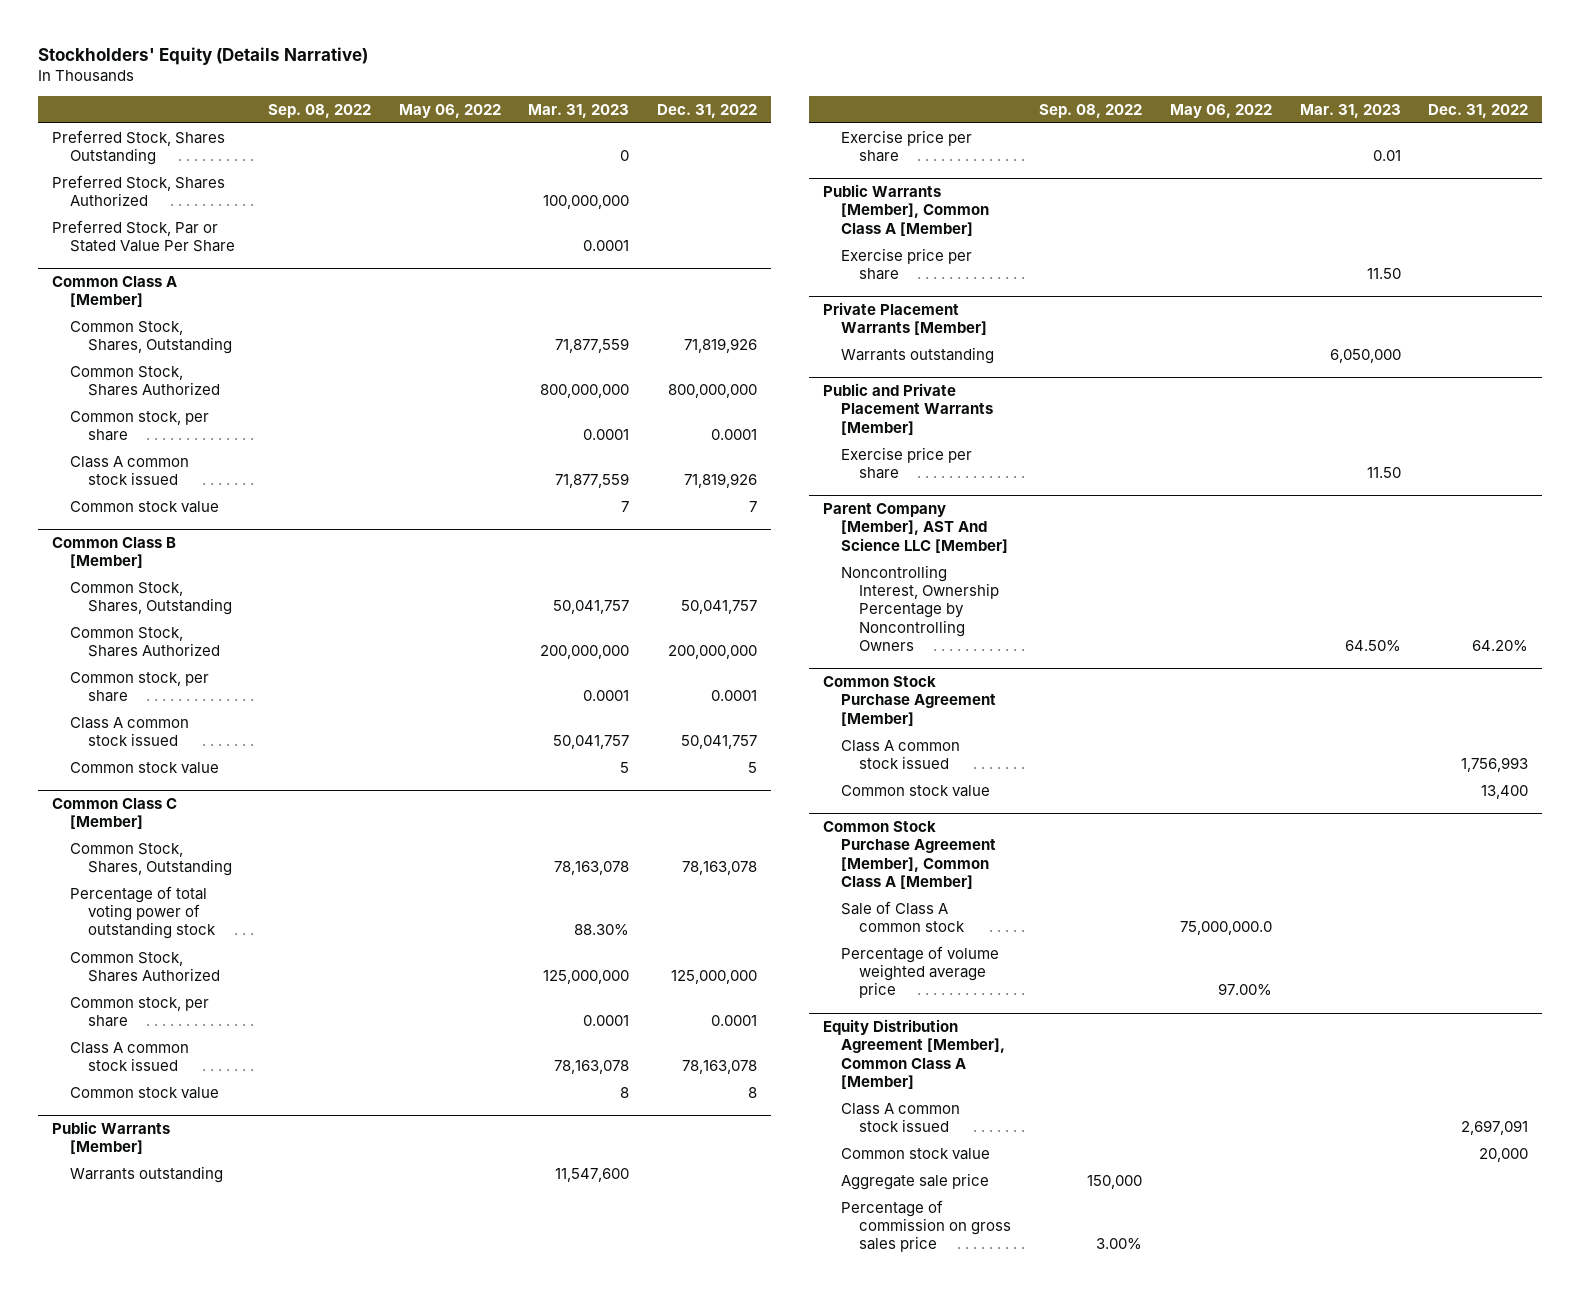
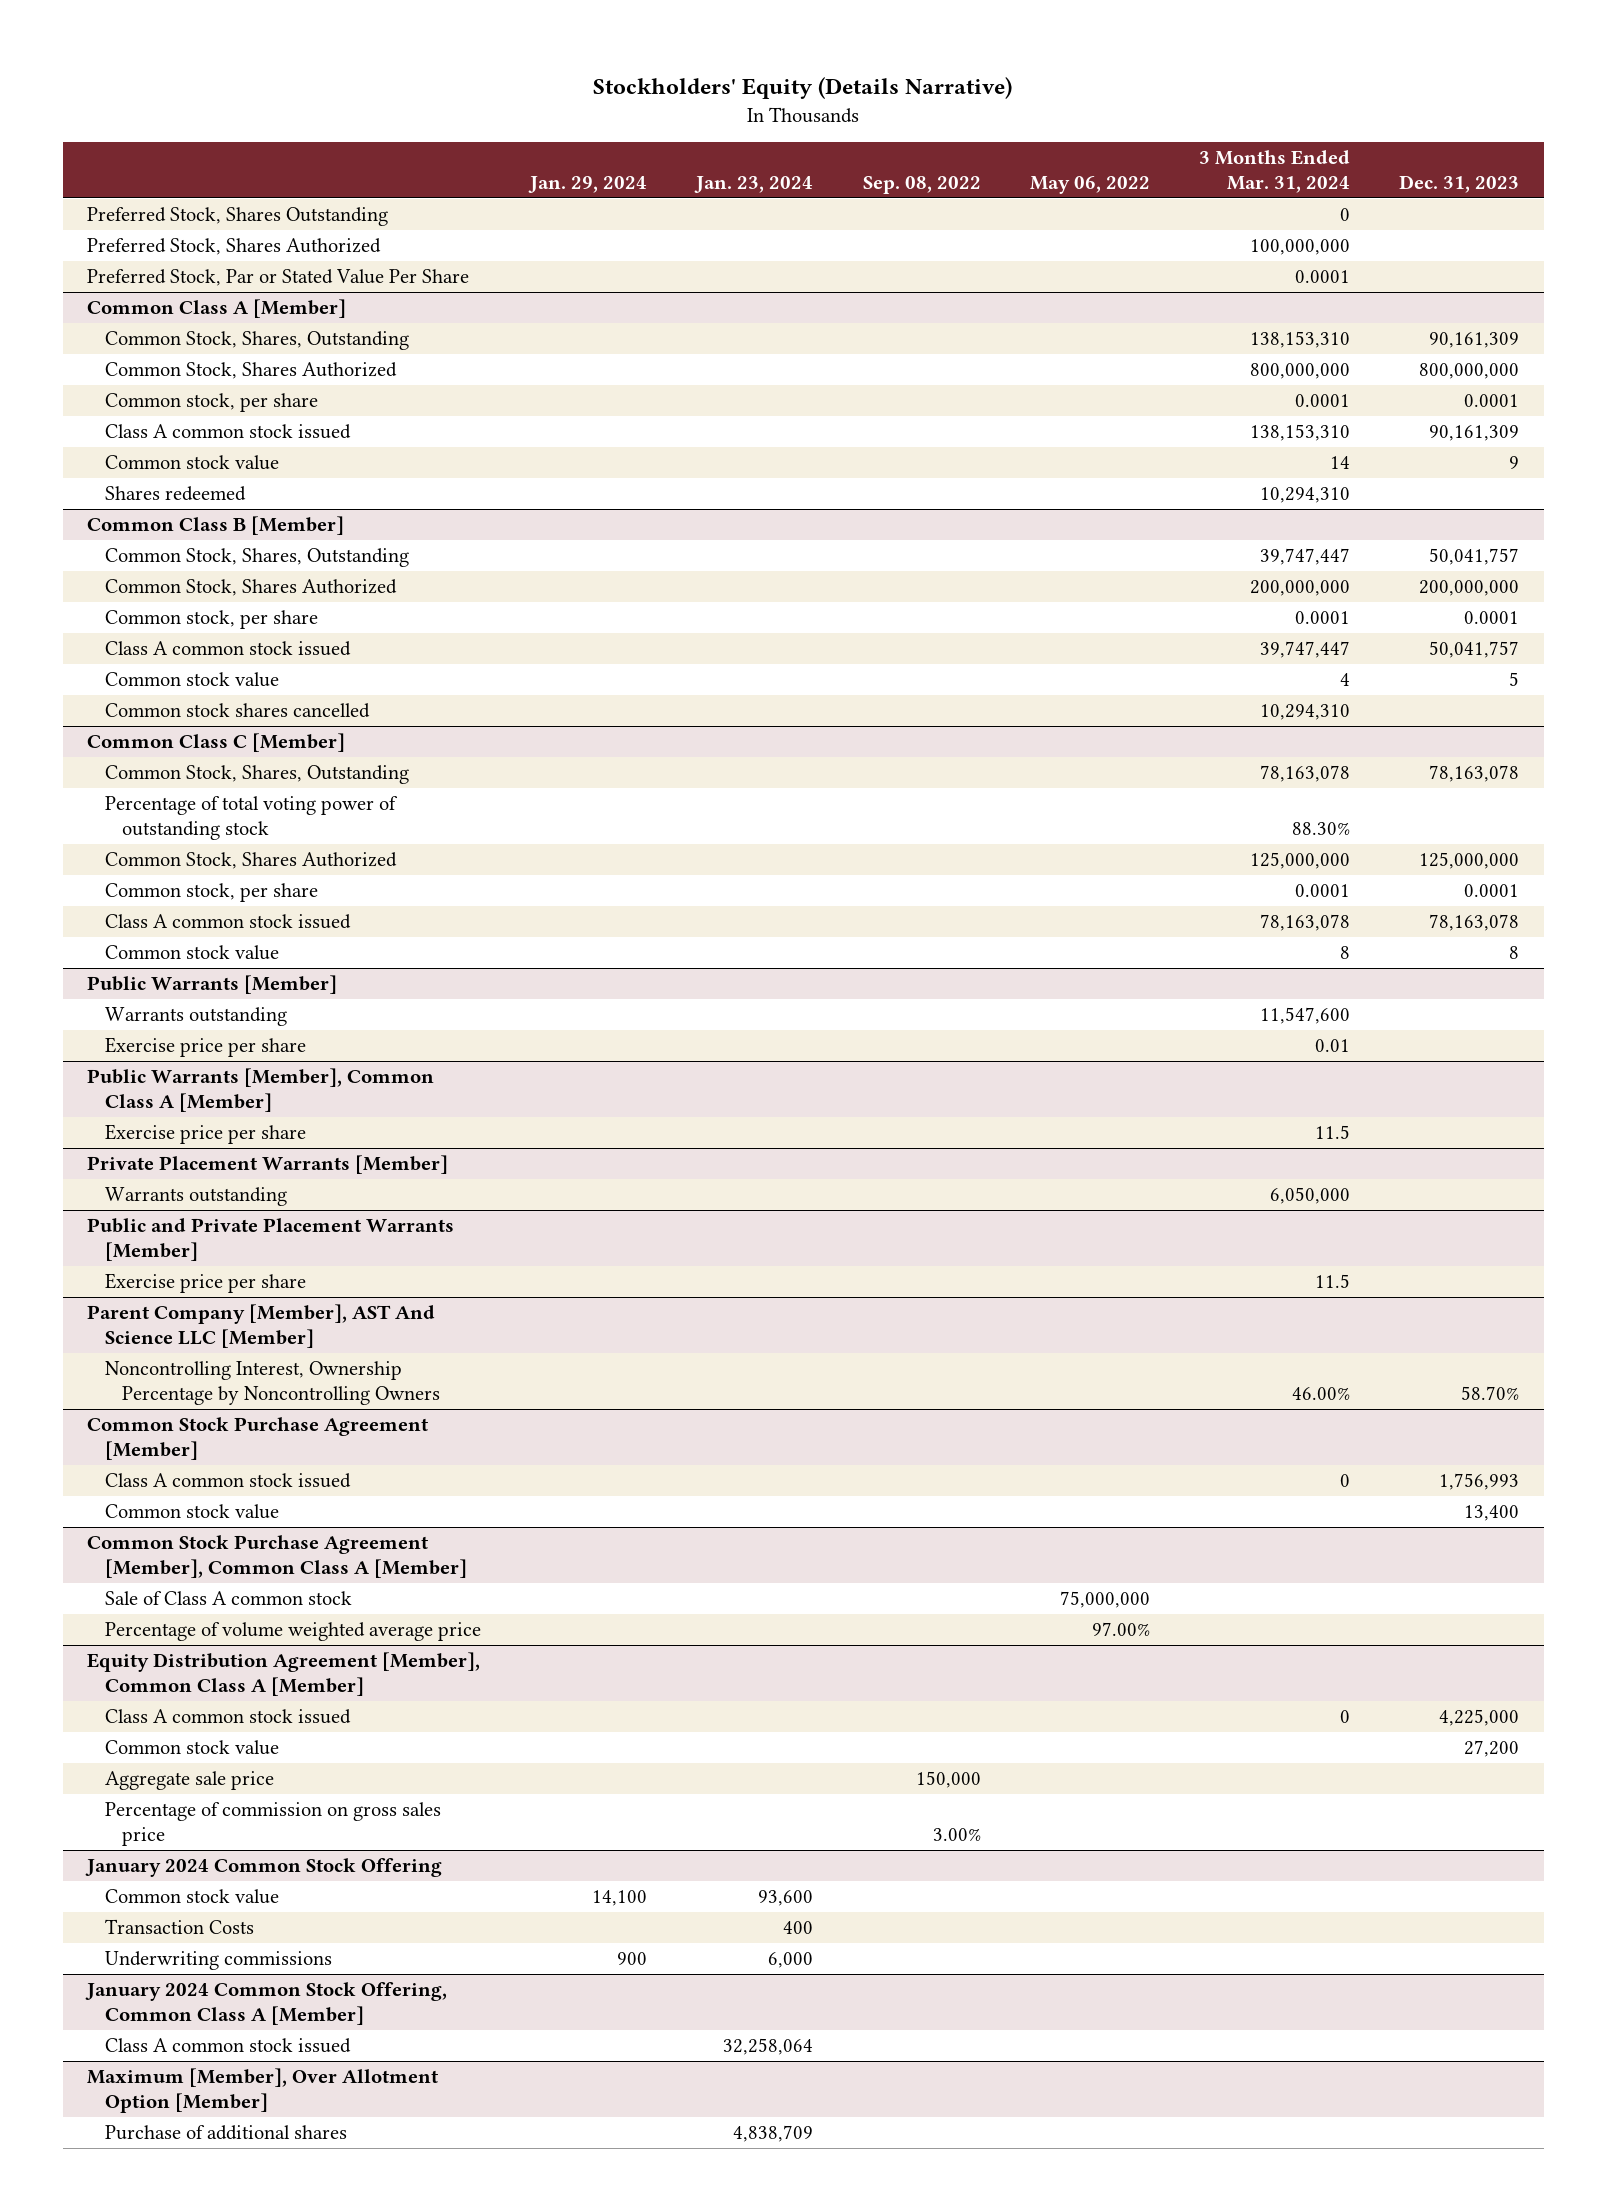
- | Sep. 08, 2022 | May 06, 2022 | Mar. 31, 2023 | Dec. 31, 2022
+ | Jan. 29, 2024 | Jan. 23, 2024 | Sep. 08, 2022 | May 06, 2022 | 3 Months Ended Mar. 31, 2024 | Dec. 31, 2023
@ Common Class A [Member]
+ Shares redeemed | | | | | 10,294,310 |
@ Common Class B [Member]
+ Common stock shares cancelled | | | | | 10,294,310 |
@ Common Stock Purchase Agreement [Member], Common Class A [Member]
- Sale of Class A common stock | | 75,000,000.0 | |
+ Sale of Class A common stock | | | | 75,000,000 | |
+ January 2024 Common Stock Offering
+ Common stock value | 14,100 | 93,600 | | | |
+ Transaction Costs | | 400 | | | |
+ Underwriting commissions | 900 | 6,000 | | | |
+ January 2024 Common Stock Offering, Common Class A [Member]
+ Class A common stock issued | | 32,258,064 | | | |
+ Maximum [Member], Over Allotment Option [Member]
+ Purchase of additional shares | | 4,838,709 | | | |

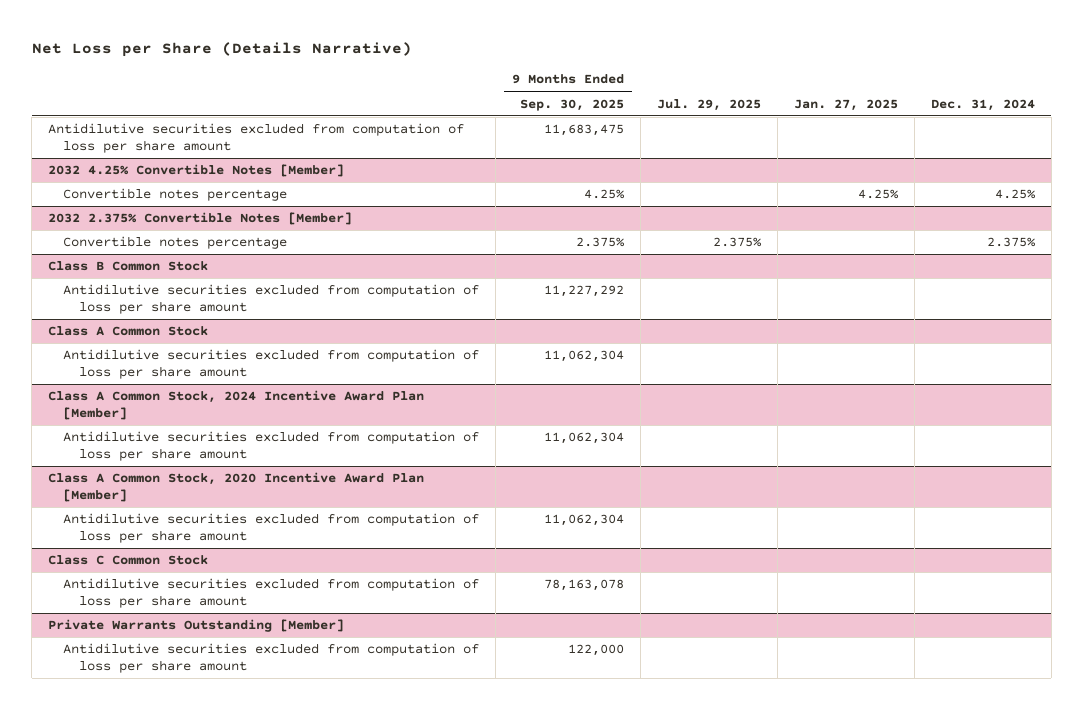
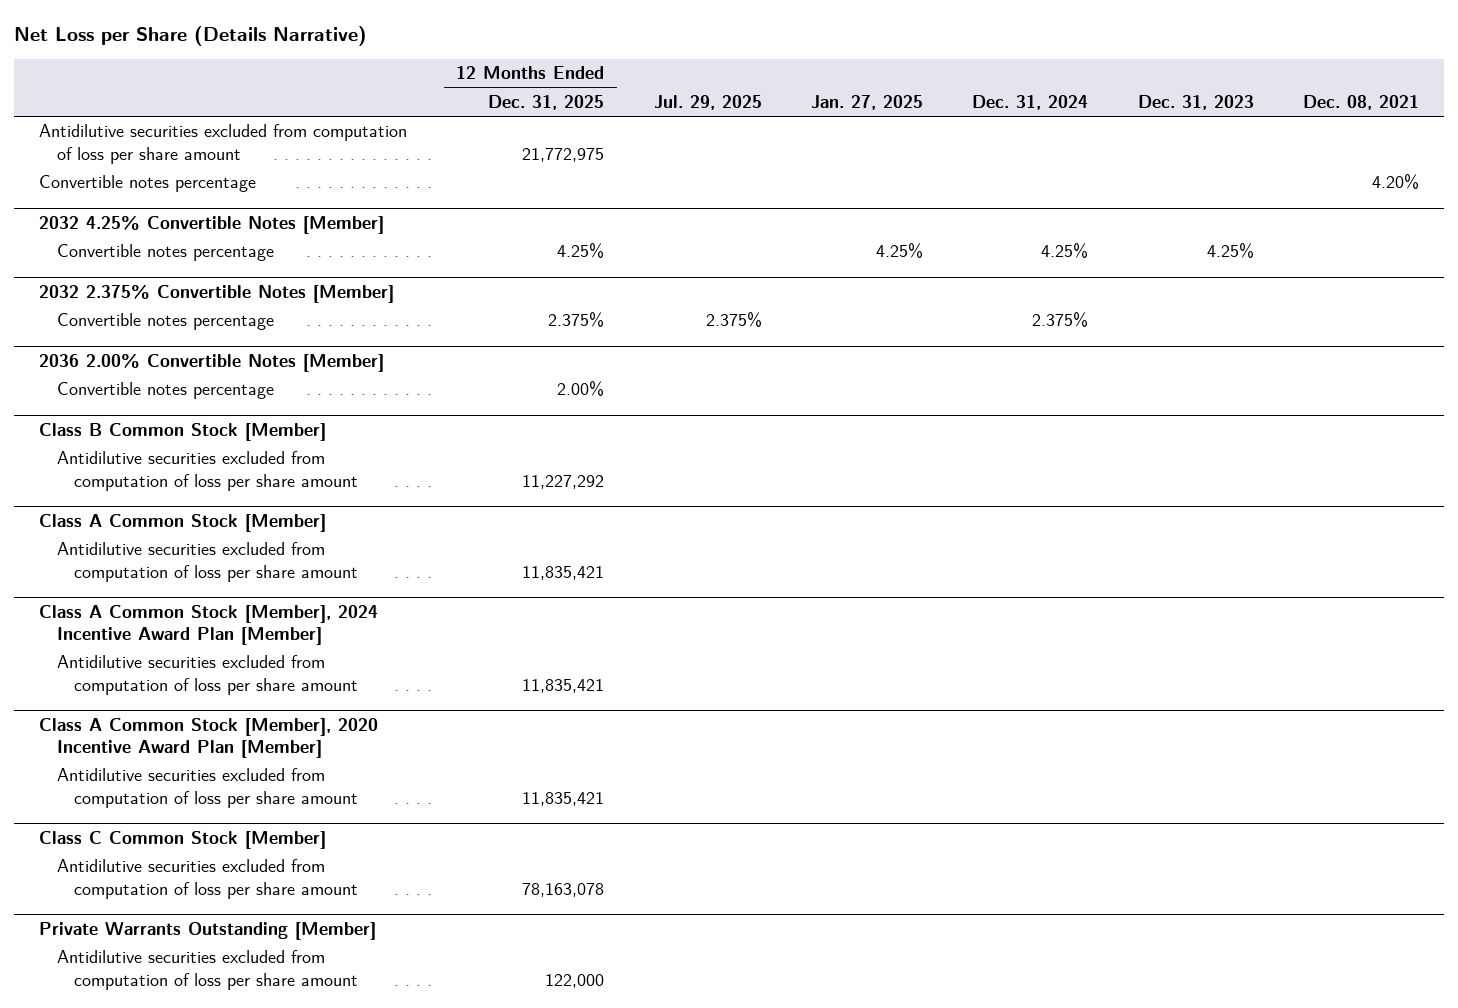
- | 9 Months Ended Sep. 30, 2025 | Jul. 29, 2025 | Jan. 27, 2025 | Dec. 31, 2024
+ | 12 Months Ended Dec. 31, 2025 | Jul. 29, 2025 | Jan. 27, 2025 | Dec. 31, 2024 | Dec. 31, 2023 | Dec. 08, 2021
+ Convertible notes percentage | | | | | | 4.20%
- Class B Common Stock
+ 2036 2.00% Convertible Notes [Member]
+ Convertible notes percentage | 2.00% | | | | |
+ Class B Common Stock [Member]
- Class A Common Stock
+ Class A Common Stock [Member]
- Class A Common Stock, 2024 Incentive Award Plan [Member]
+ Class A Common Stock [Member], 2024 Incentive Award Plan [Member]
- Class A Common Stock, 2020 Incentive Award Plan [Member]
+ Class A Common Stock [Member], 2020 Incentive Award Plan [Member]
- Class C Common Stock
+ Class C Common Stock [Member]

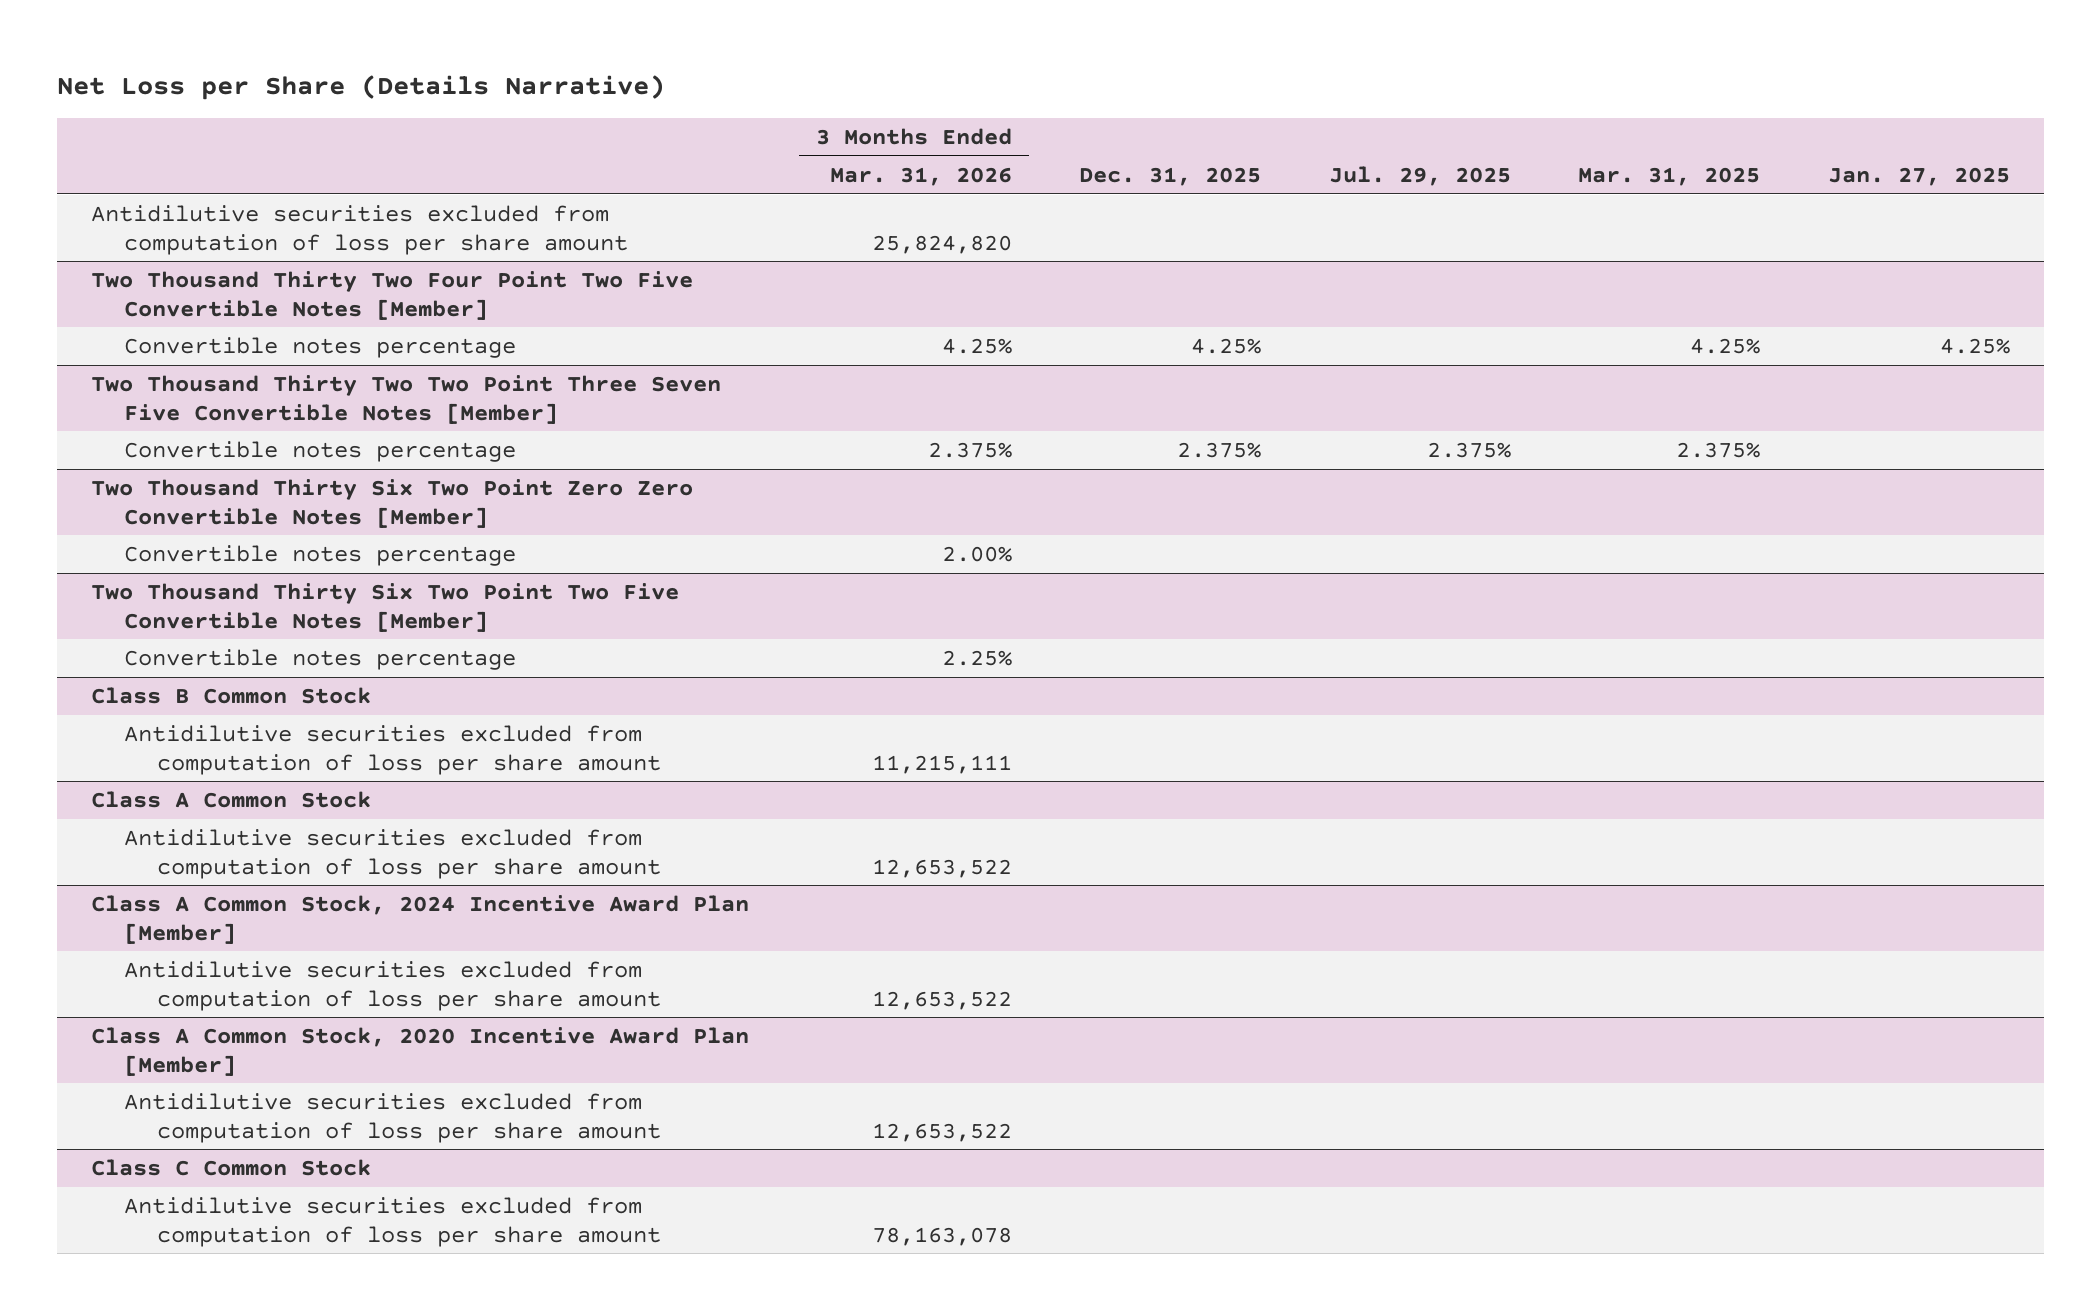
- | 12 Months Ended Dec. 31, 2025 | Jul. 29, 2025 | Jan. 27, 2025 | Dec. 31, 2024 | Dec. 31, 2023 | Dec. 08, 2021
+ | 3 Months Ended Mar. 31, 2026 | Dec. 31, 2025 | Jul. 29, 2025 | Mar. 31, 2025 | Jan. 27, 2025
- Convertible notes percentage | | | | | | 4.20%
- 2032 4.25% Convertible Notes [Member]
+ Two Thousand Thirty Two Four Point Two Five Convertible Notes [Member]
- 2032 2.375% Convertible Notes [Member]
+ Two Thousand Thirty Two Two Point Three Seven Five Convertible Notes [Member]
- 2036 2.00% Convertible Notes [Member]
+ Two Thousand Thirty Six Two Point Zero Zero Convertible Notes [Member]
- Class B Common Stock [Member]
+ Two Thousand Thirty Six Two Point Two Five Convertible Notes [Member]
+ Convertible notes percentage | 2.25% | | | |
+ Class B Common Stock
- Class A Common Stock [Member]
+ Class A Common Stock
- Class A Common Stock [Member], 2024 Incentive Award Plan [Member]
+ Class A Common Stock, 2024 Incentive Award Plan [Member]
- Class A Common Stock [Member], 2020 Incentive Award Plan [Member]
+ Class A Common Stock, 2020 Incentive Award Plan [Member]
- Class C Common Stock [Member]
+ Class C Common Stock
- Private Warrants Outstanding [Member]
- Antidilutive securities excluded from computation of loss per share amount | 122,000 | | | | |

